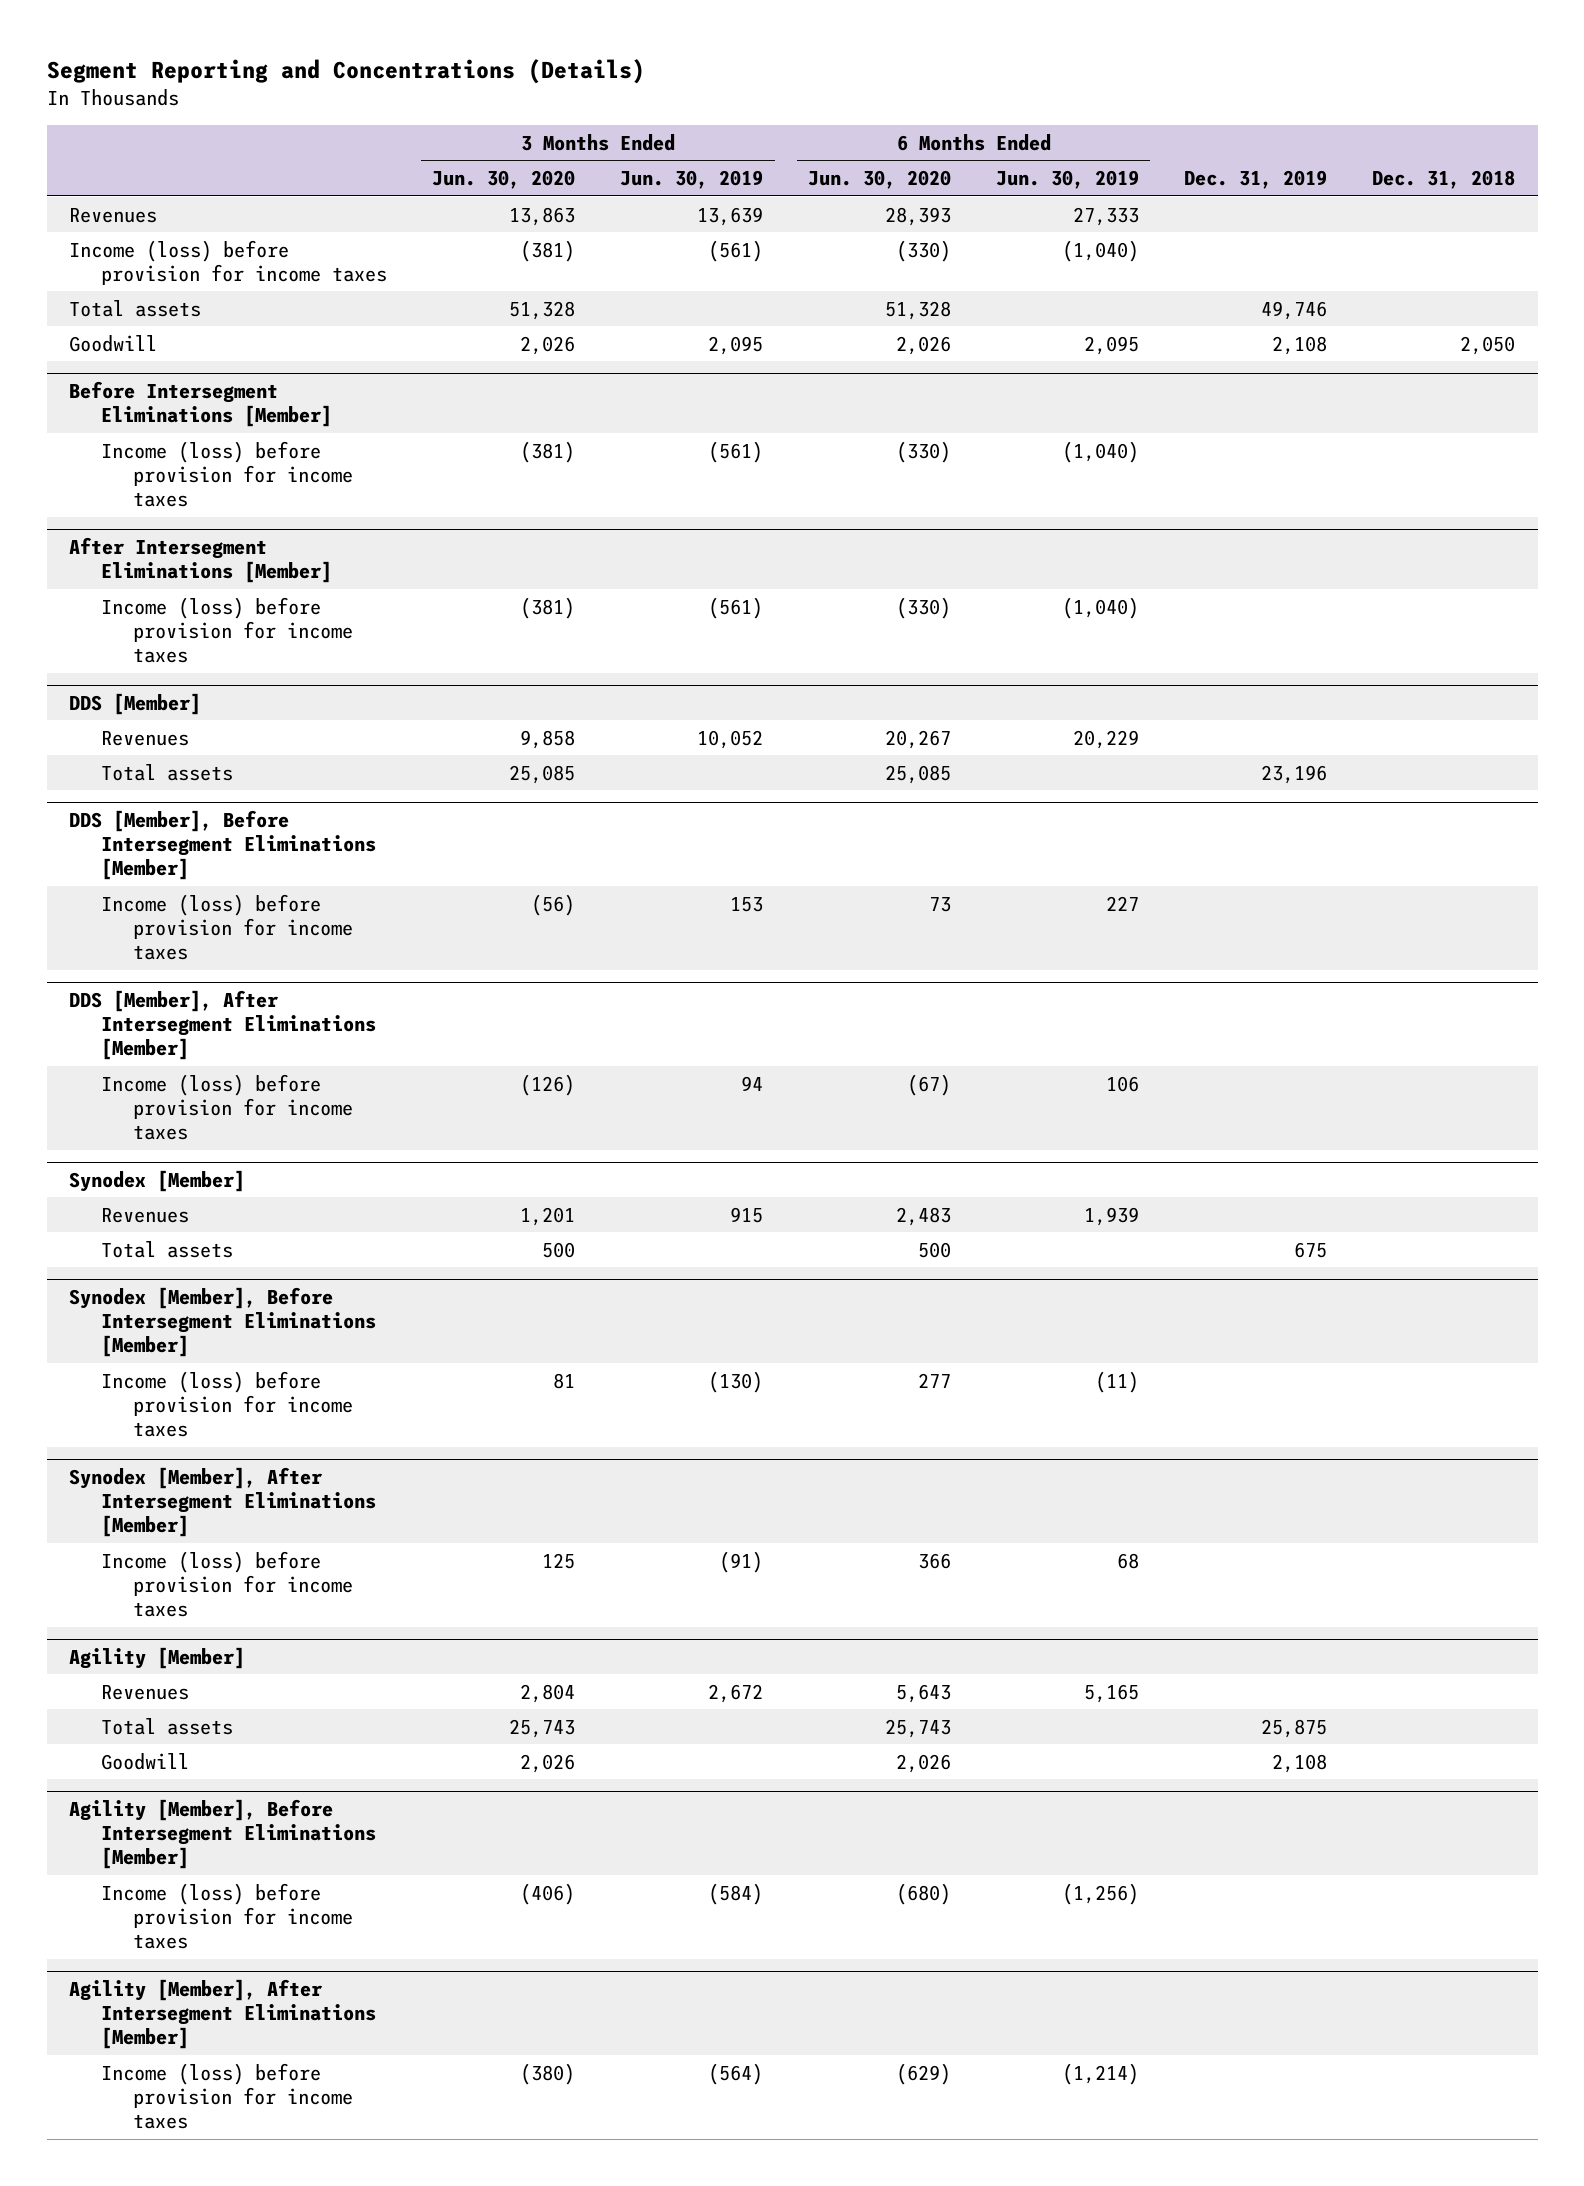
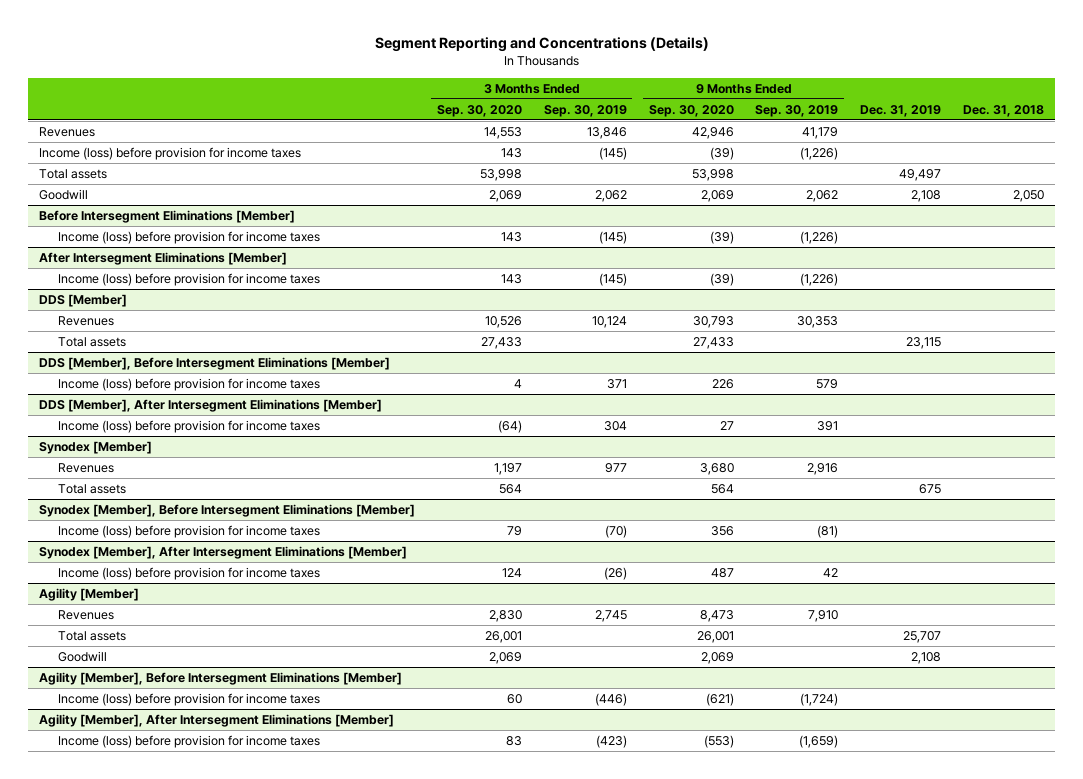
- | 3 Months Ended Jun. 30, 2020 | 3 Months Ended Jun. 30, 2019 | 6 Months Ended Jun. 30, 2020 | 6 Months Ended Jun. 30, 2019 | Dec. 31, 2019 | Dec. 31, 2018
+ | 3 Months Ended Sep. 30, 2020 | 3 Months Ended Sep. 30, 2019 | 9 Months Ended Sep. 30, 2020 | 9 Months Ended Sep. 30, 2019 | Dec. 31, 2019 | Dec. 31, 2018
- Total assets | 51,328 | | 51,328 | | 49,746 |
+ Total assets | 53,998 | | 53,998 | | 49,497 |
@ DDS [Member]
- Total assets | 25,085 | | 25,085 | | 23,196 |
+ Total assets | 27,433 | | 27,433 | | 23,115 |
@ Agility [Member]
- Total assets | 25,743 | | 25,743 | | 25,875 |
+ Total assets | 26,001 | | 26,001 | | 25,707 |

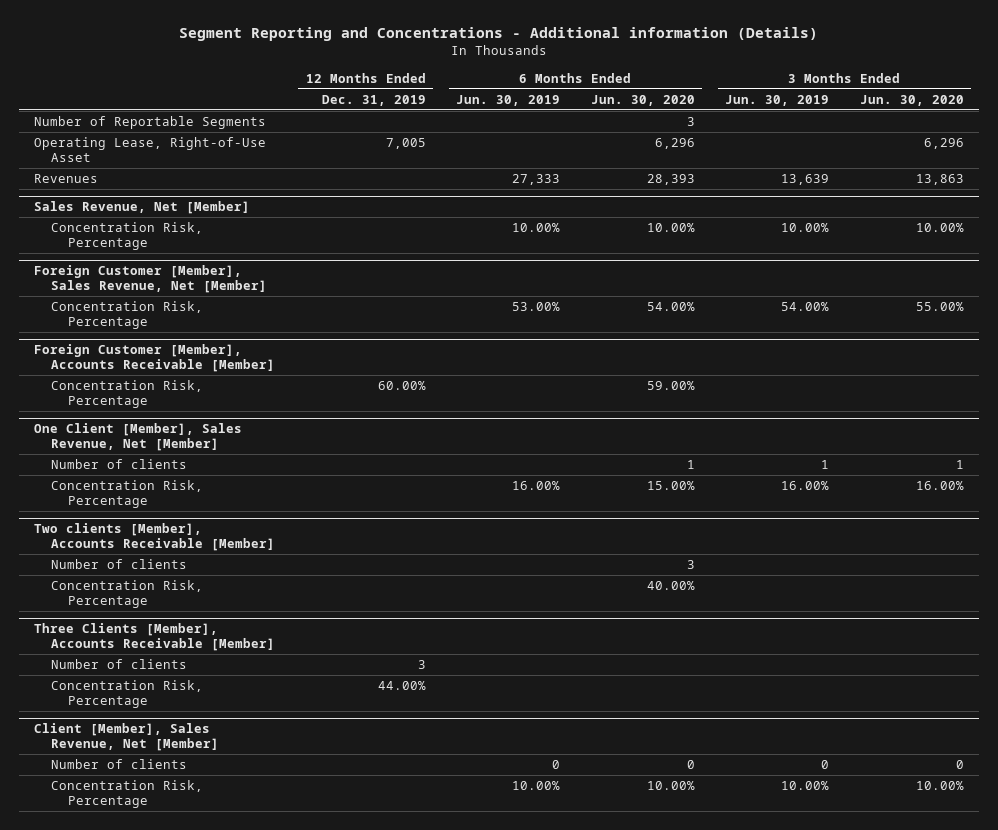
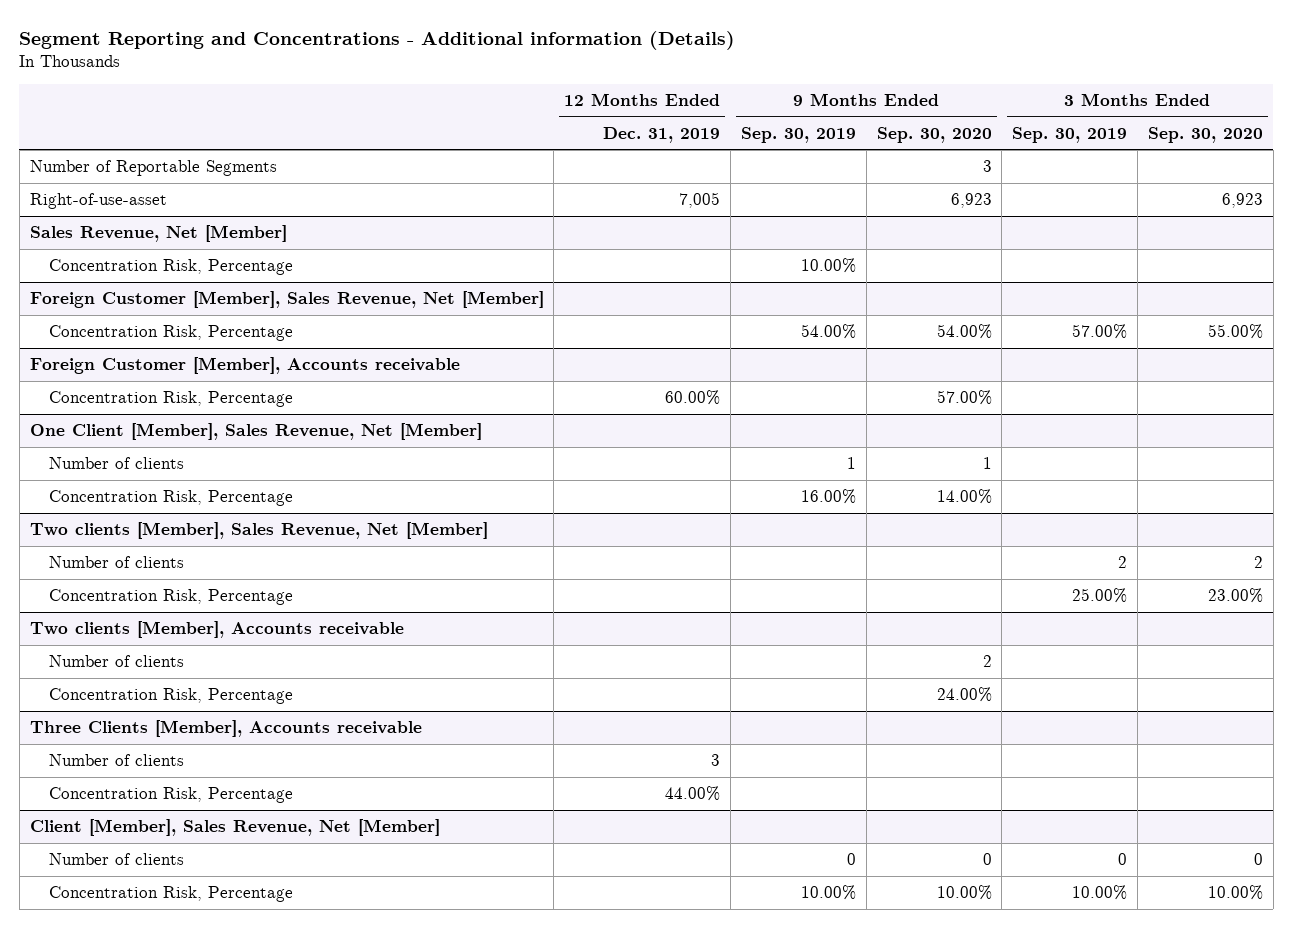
- | 12 Months Ended Dec. 31, 2019 | 6 Months Ended Jun. 30, 2019 | 6 Months Ended Jun. 30, 2020 | 3 Months Ended Jun. 30, 2019 | 3 Months Ended Jun. 30, 2020
+ | 12 Months Ended Dec. 31, 2019 | 9 Months Ended Sep. 30, 2019 | 9 Months Ended Sep. 30, 2020 | 3 Months Ended Sep. 30, 2019 | 3 Months Ended Sep. 30, 2020
- Operating Lease, Right-of-Use Asset | 7,005 | | 6,296 | | 6,296
- Revenues | | 27,333 | 28,393 | 13,639 | 13,863
+ Right-of-use-asset | 7,005 | | 6,923 | | 6,923
- Foreign Customer [Member], Accounts Receivable [Member]
+ Foreign Customer [Member], Accounts receivable
- Two clients [Member], Accounts Receivable [Member]
+ Two clients [Member], Sales Revenue, Net [Member]
+ Number of clients | | | | 2 | 2
+ Concentration Risk, Percentage | | | | 25.00% | 23.00%
+ Two clients [Member], Accounts receivable
- Three Clients [Member], Accounts Receivable [Member]
+ Three Clients [Member], Accounts receivable

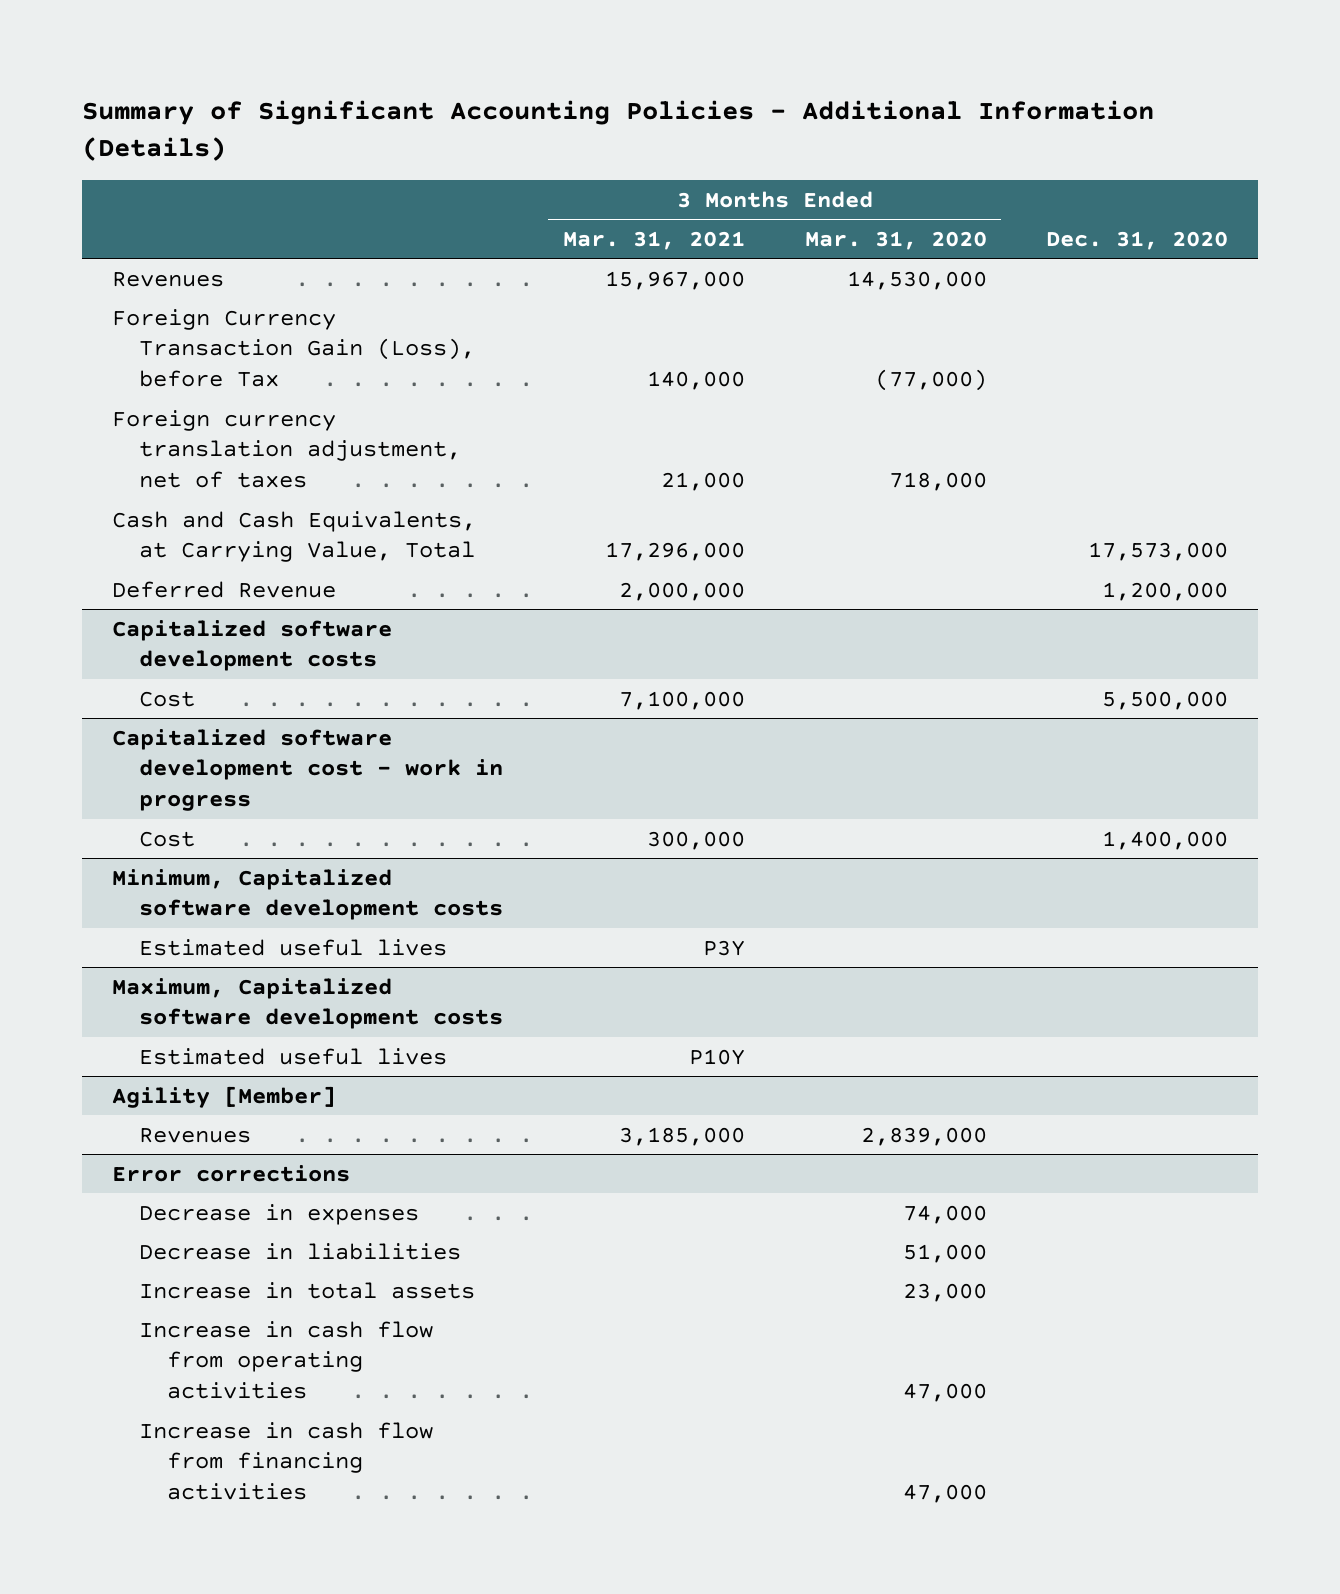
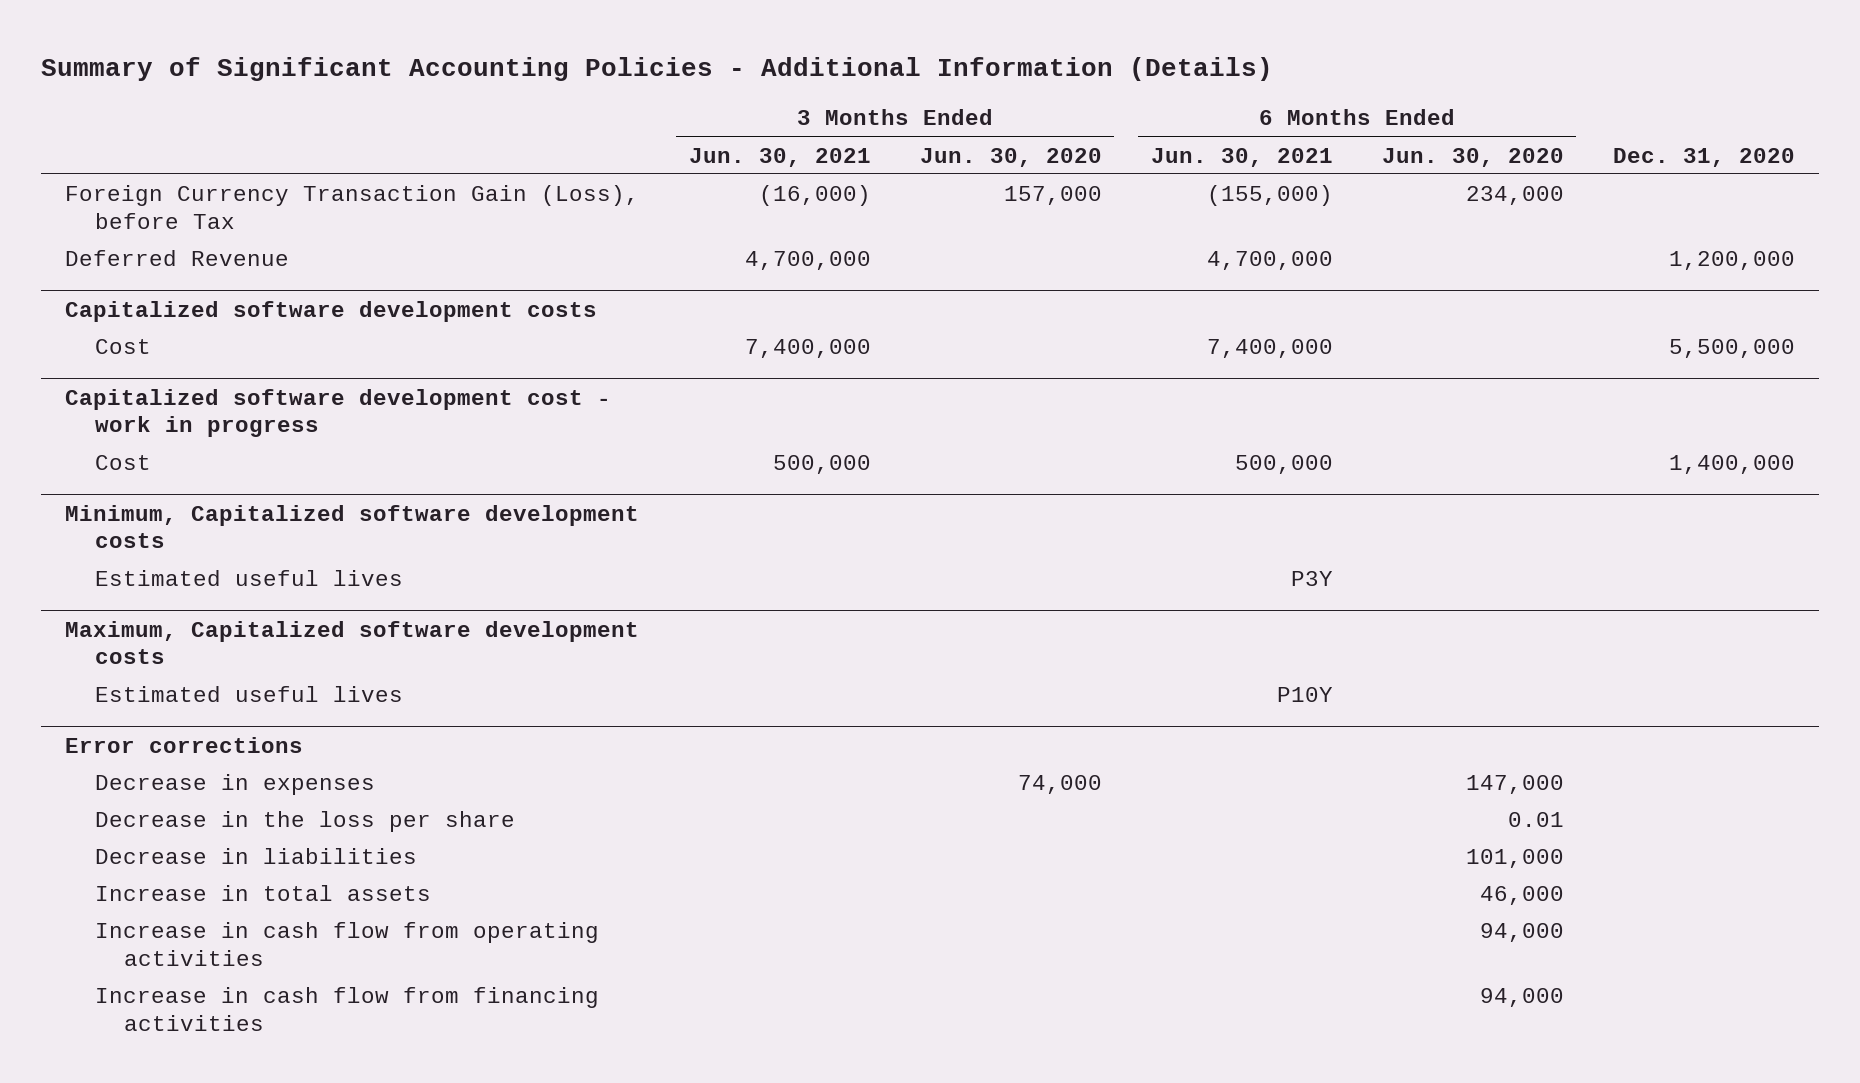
- | 3 Months Ended Mar. 31, 2021 | 3 Months Ended Mar. 31, 2020 | Dec. 31, 2020
+ | 3 Months Ended Jun. 30, 2021 | 3 Months Ended Jun. 30, 2020 | 6 Months Ended Jun. 30, 2021 | 6 Months Ended Jun. 30, 2020 | Dec. 31, 2020
- Revenues | 15,967,000 | 14,530,000 |
- Foreign currency translation adjustment, net of taxes | 21,000 | 718,000 |
- Cash and Cash Equivalents, at Carrying Value, Total | 17,296,000 | | 17,573,000
- Agility [Member]
- Revenues | 3,185,000 | 2,839,000 |
@ Error corrections
+ Decrease in the loss per share | | | | 0.01 |

